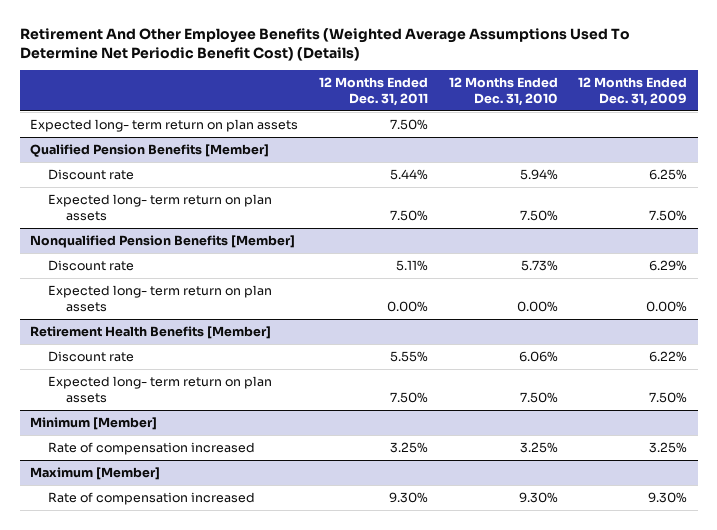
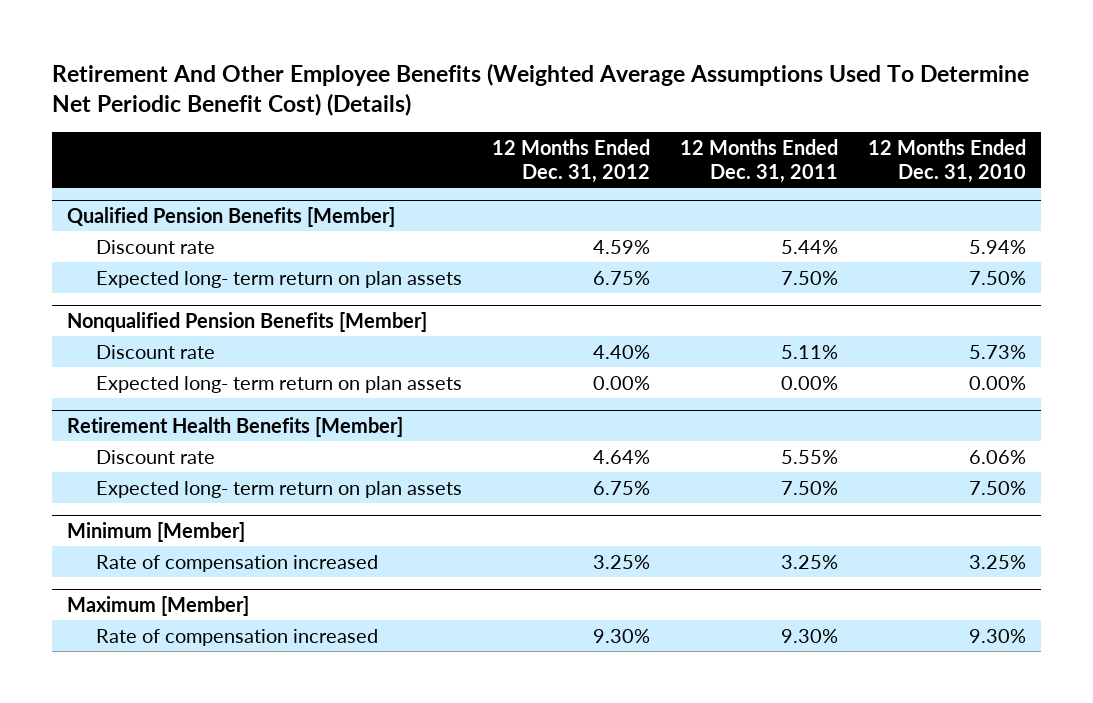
- | 12 Months Ended Dec. 31, 2011 | 12 Months Ended Dec. 31, 2010 | 12 Months Ended Dec. 31, 2009
+ | 12 Months Ended Dec. 31, 2012 | 12 Months Ended Dec. 31, 2011 | 12 Months Ended Dec. 31, 2010
- Expected long- term return on plan assets | 7.50% | |

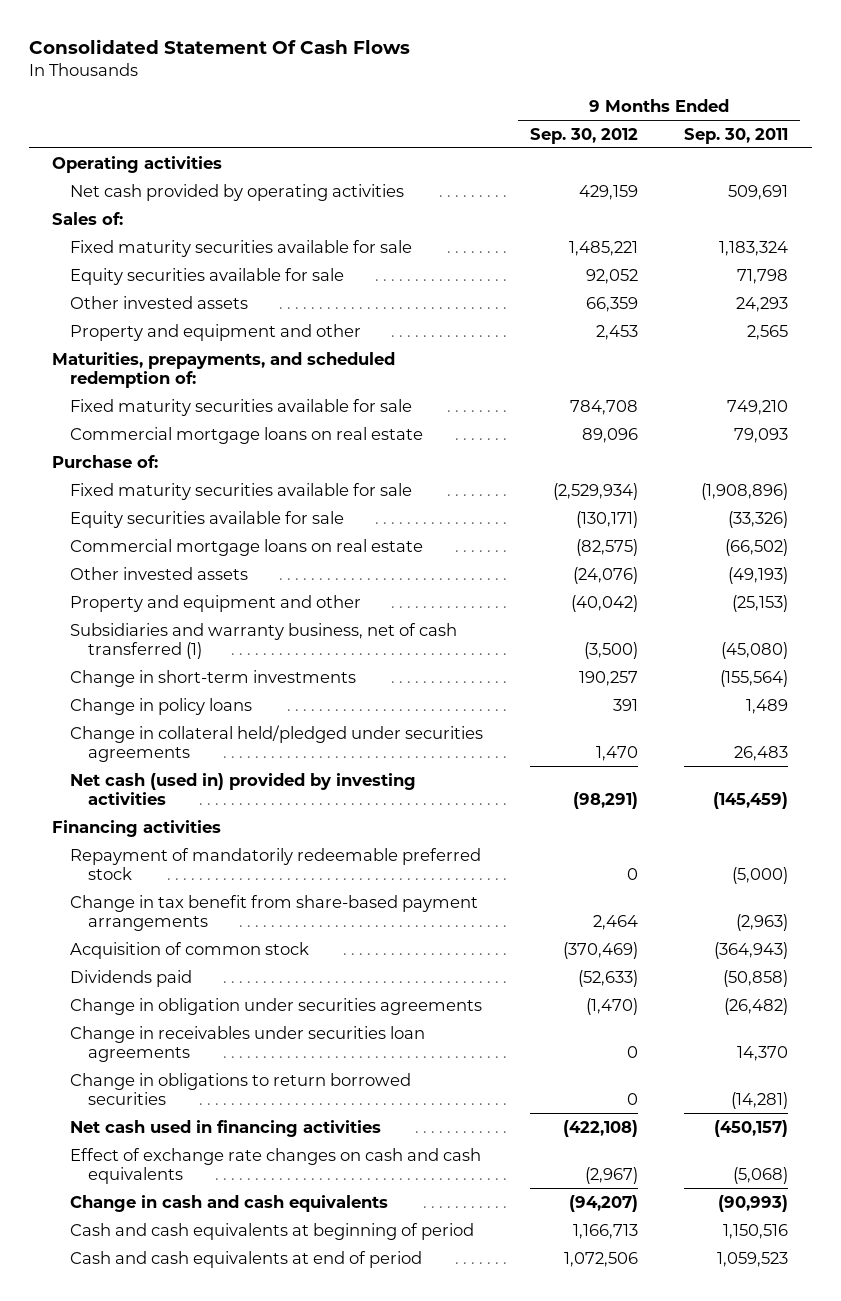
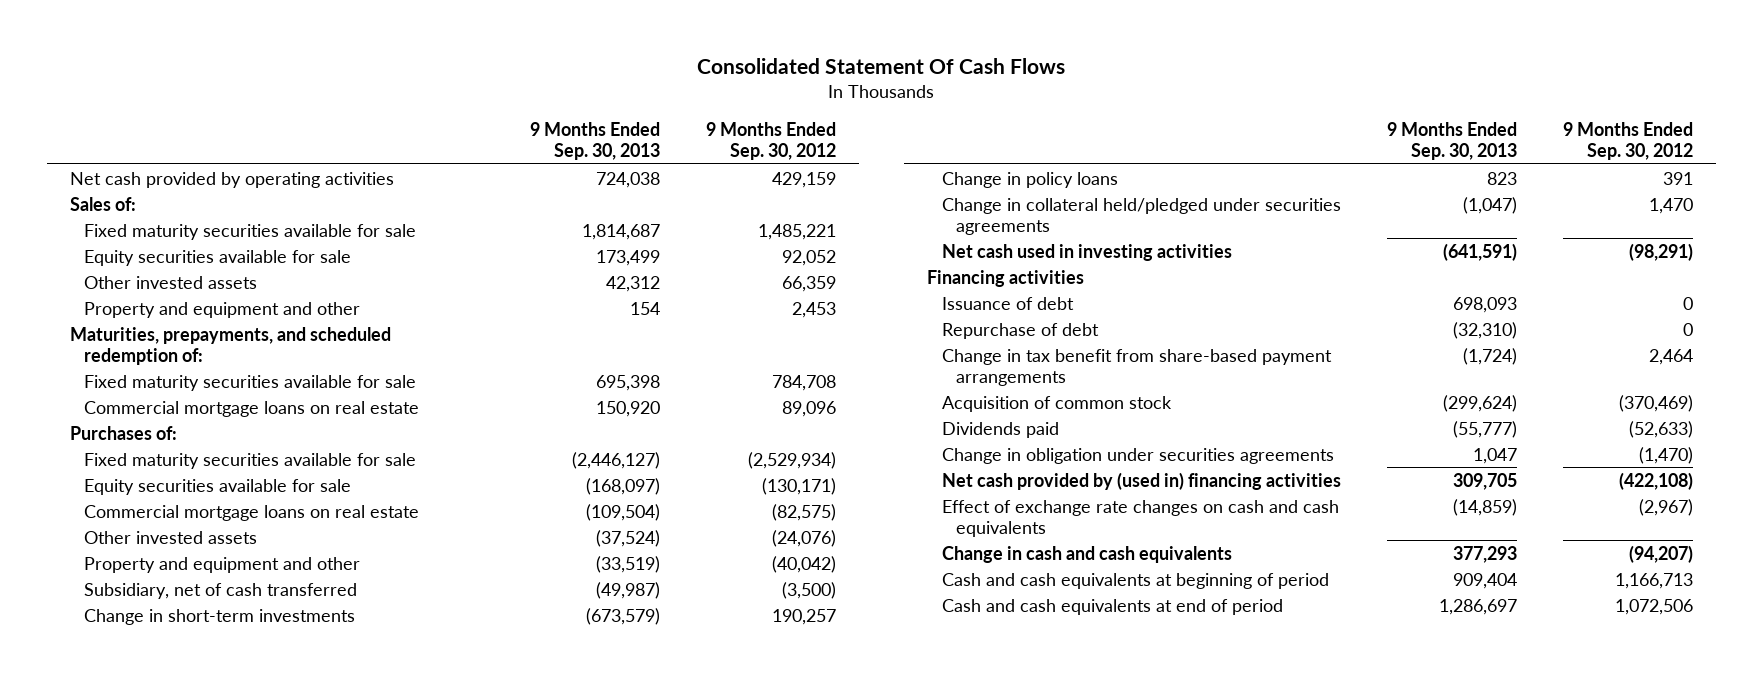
- | 9 Months Ended Sep. 30, 2012 | 9 Months Ended Sep. 30, 2011
+ | 9 Months Ended Sep. 30, 2013 | 9 Months Ended Sep. 30, 2012
- Operating activities
- Purchase of:
+ Purchases of:
- Subsidiaries and warranty business, net of cash transferred (1) | (3,500) | (45,080)
+ Subsidiary, net of cash transferred | (49,987) | (3,500)
- Net cash (used in) provided by investing activities | (98,291) | (145,459)
+ Net cash used in investing activities | (641,591) | (98,291)
- Repayment of mandatorily redeemable preferred stock | 0 | (5,000)
+ Issuance of debt | 698,093 | 0
+ Repurchase of debt | (32,310) | 0
- Change in receivables under securities loan agreements | 0 | 14,370
- Change in obligations to return borrowed securities | 0 | (14,281)
- Net cash used in financing activities | (422,108) | (450,157)
+ Net cash provided by (used in) financing activities | 309,705 | (422,108)

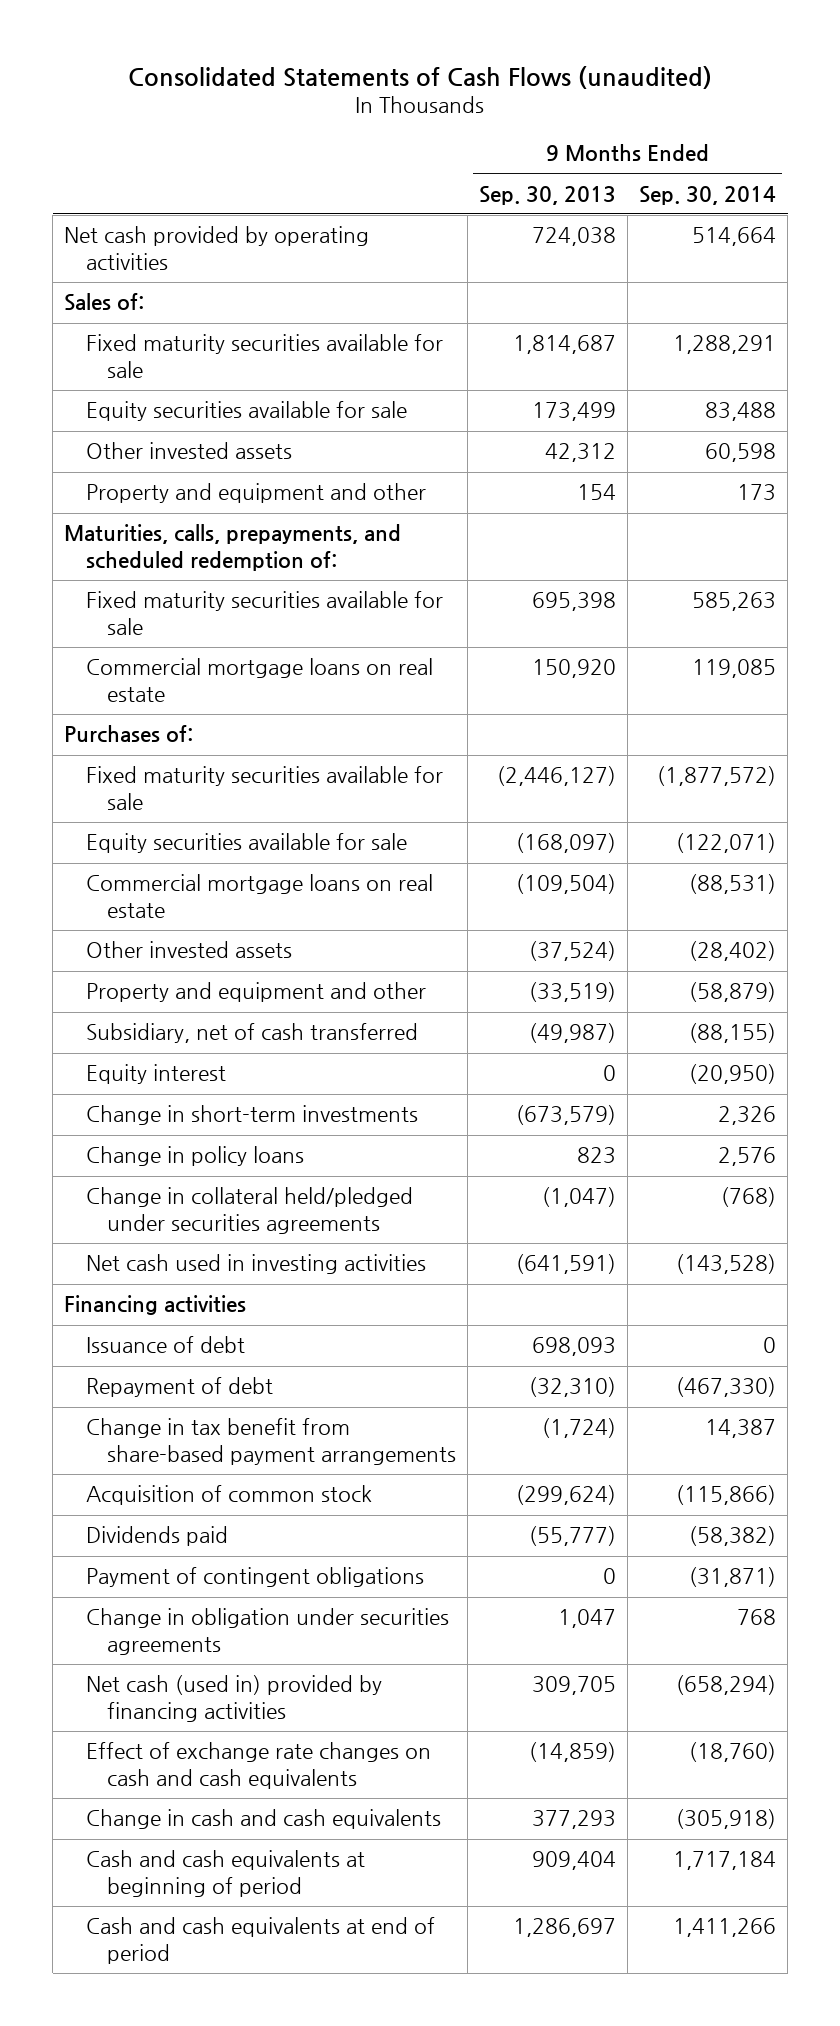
- Consolidated Statement Of Cash Flows
+ Consolidated Statements of Cash Flows (unaudited)
- | 9 Months Ended Sep. 30, 2013 | 9 Months Ended Sep. 30, 2012
+ | 9 Months Ended Sep. 30, 2013 | 9 Months Ended Sep. 30, 2014
- Maturities, prepayments, and scheduled redemption of:
+ Maturities, calls, prepayments, and scheduled redemption of:
+ Equity interest | 0 | (20,950)
- Repurchase of debt | (32,310) | 0
+ Repayment of debt | (32,310) | (467,330)
+ Payment of contingent obligations | 0 | (31,871)
- Net cash provided by (used in) financing activities | 309,705 | (422,108)
+ Net cash (used in) provided by financing activities | 309,705 | (658,294)

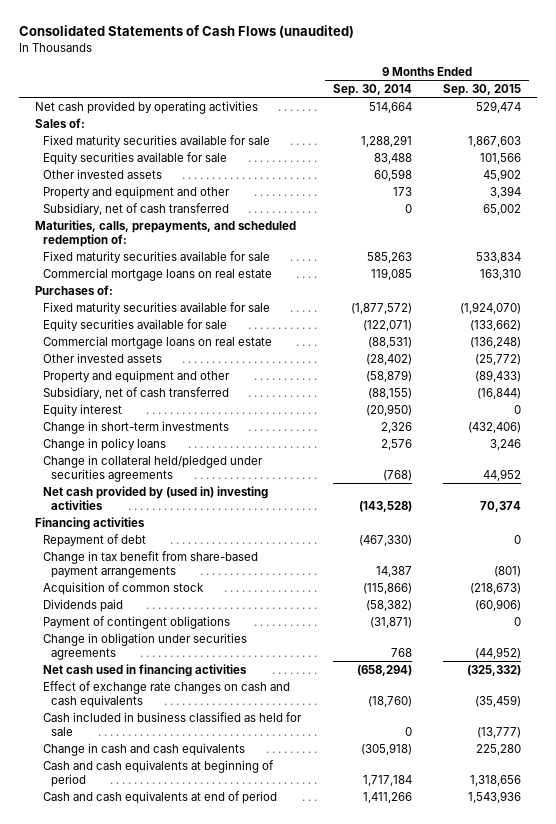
- | 9 Months Ended Sep. 30, 2013 | 9 Months Ended Sep. 30, 2014
+ | 9 Months Ended Sep. 30, 2014 | 9 Months Ended Sep. 30, 2015
+ Subsidiary, net of cash transferred | 0 | 65,002
- Net cash used in investing activities | (641,591) | (143,528)
+ Net cash provided by (used in) investing activities | (143,528) | 70,374
- Issuance of debt | 698,093 | 0
- Net cash (used in) provided by financing activities | 309,705 | (658,294)
+ Net cash used in financing activities | (658,294) | (325,332)
+ Cash included in business classified as held for sale | 0 | (13,777)

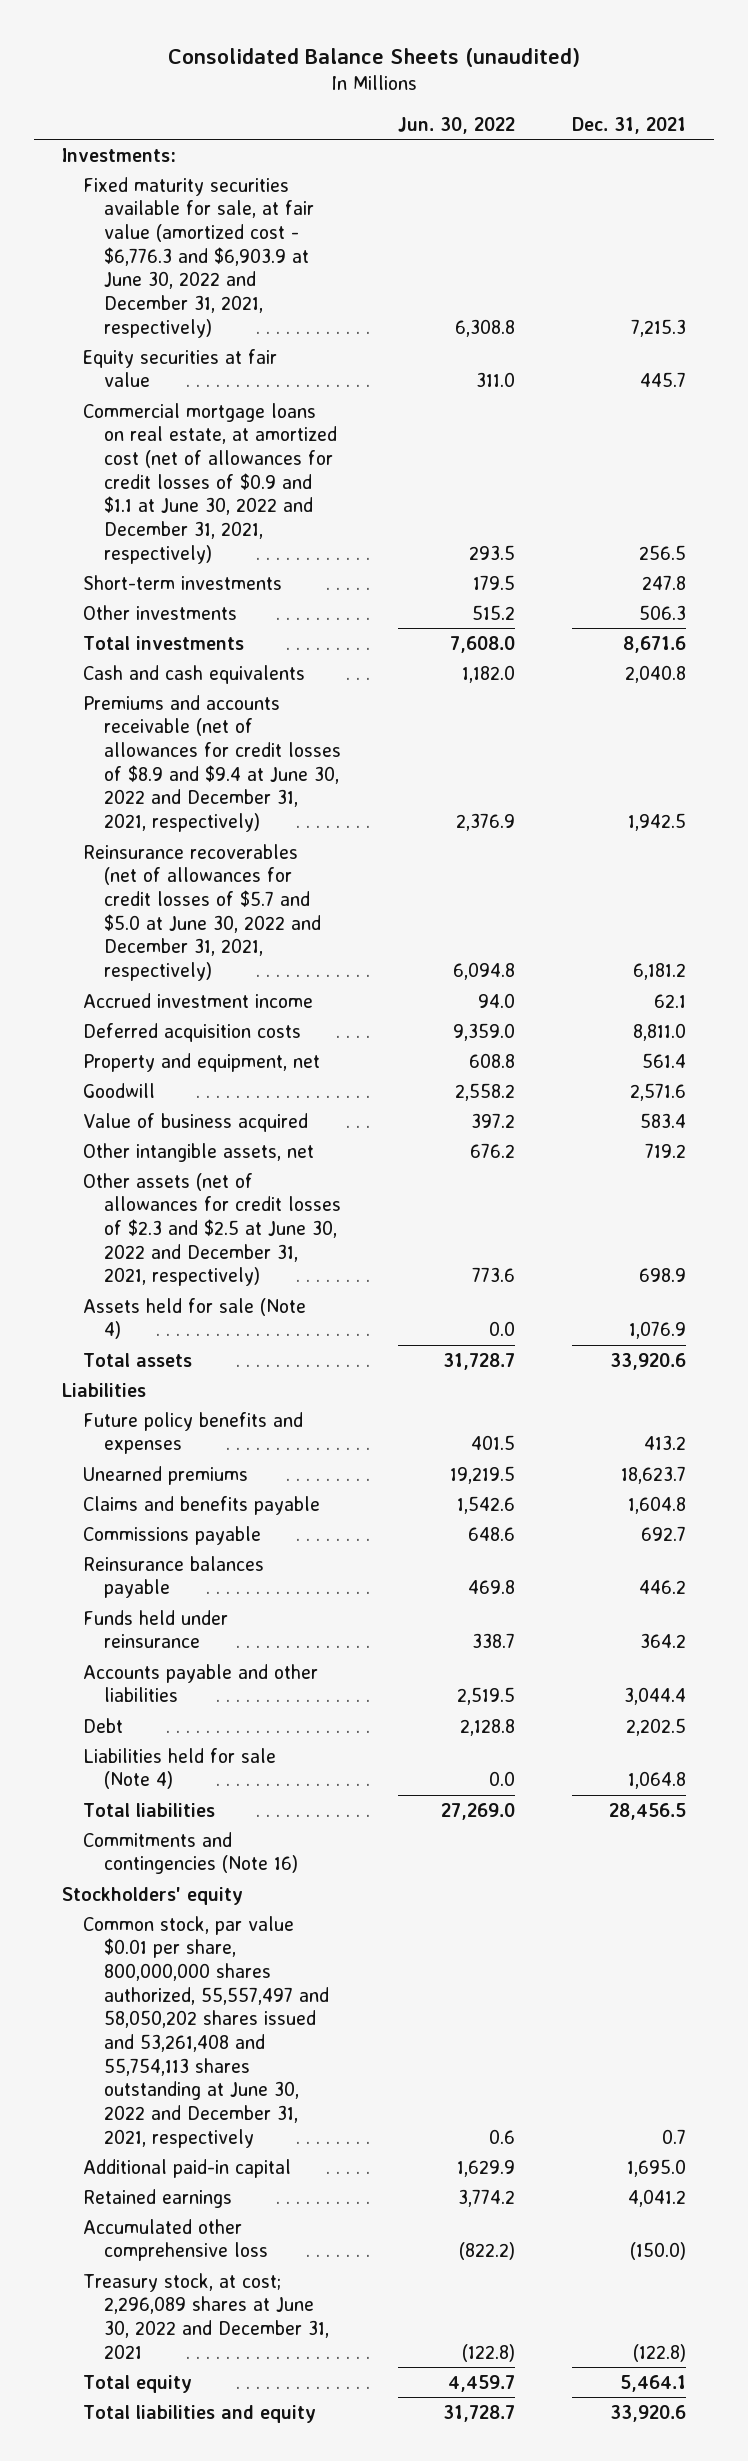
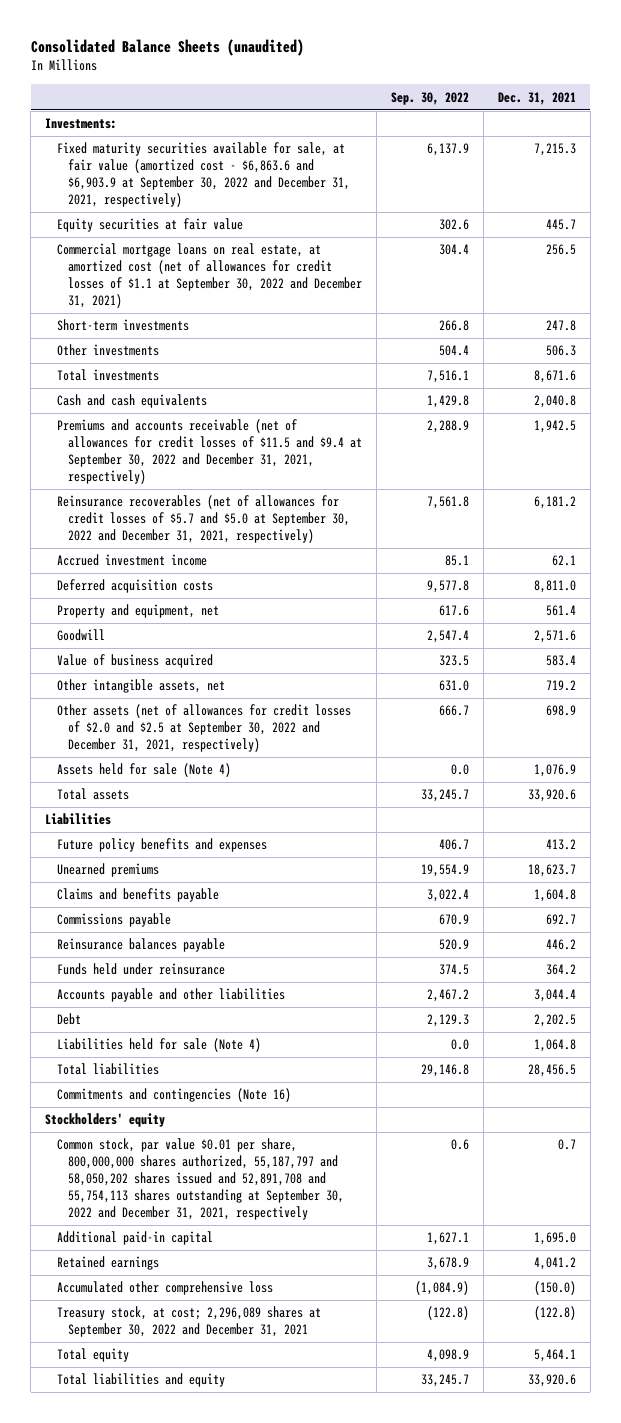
- | Jun. 30, 2022 | Dec. 31, 2021
+ | Sep. 30, 2022 | Dec. 31, 2021
- Fixed maturity securities available for sale, at fair value (amortized cost - $6,776.3 and $6,903.9 at June 30, 2022 and December 31, 2021, respectively) | 6,308.8 | 7,215.3
+ Fixed maturity securities available for sale, at fair value (amortized cost - $6,863.6 and $6,903.9 at September 30, 2022 and December 31, 2021, respectively) | 6,137.9 | 7,215.3
- Commercial mortgage loans on real estate, at amortized cost (net of allowances for credit losses of $0.9 and $1.1 at June 30, 2022 and December 31, 2021, respectively) | 293.5 | 256.5
+ Commercial mortgage loans on real estate, at amortized cost (net of allowances for credit losses of $1.1 at September 30, 2022 and December 31, 2021) | 304.4 | 256.5
- Premiums and accounts receivable (net of allowances for credit losses of $8.9 and $9.4 at June 30, 2022 and December 31, 2021, respectively) | 2,376.9 | 1,942.5
- Reinsurance recoverables (net of allowances for credit losses of $5.7 and $5.0 at June 30, 2022 and December 31, 2021, respectively) | 6,094.8 | 6,181.2
+ Premiums and accounts receivable (net of allowances for credit losses of $11.5 and $9.4 at September 30, 2022 and December 31, 2021, respectively) | 2,288.9 | 1,942.5
+ Reinsurance recoverables (net of allowances for credit losses of $5.7 and $5.0 at September 30, 2022 and December 31, 2021, respectively) | 7,561.8 | 6,181.2
- Other assets (net of allowances for credit losses of $2.3 and $2.5 at June 30, 2022 and December 31, 2021, respectively) | 773.6 | 698.9
+ Other assets (net of allowances for credit losses of $2.0 and $2.5 at September 30, 2022 and December 31, 2021, respectively) | 666.7 | 698.9
- Common stock, par value $0.01 per share, 800,000,000 shares authorized, 55,557,497 and 58,050,202 shares issued and 53,261,408 and 55,754,113 shares outstanding at June 30, 2022 and December 31, 2021, respectively | 0.6 | 0.7
+ Common stock, par value $0.01 per share, 800,000,000 shares authorized, 55,187,797 and 58,050,202 shares issued and 52,891,708 and 55,754,113 shares outstanding at September 30, 2022 and December 31, 2021, respectively | 0.6 | 0.7
- Treasury stock, at cost; 2,296,089 shares at June 30, 2022 and December 31, 2021 | (122.8) | (122.8)
+ Treasury stock, at cost; 2,296,089 shares at September 30, 2022 and December 31, 2021 | (122.8) | (122.8)

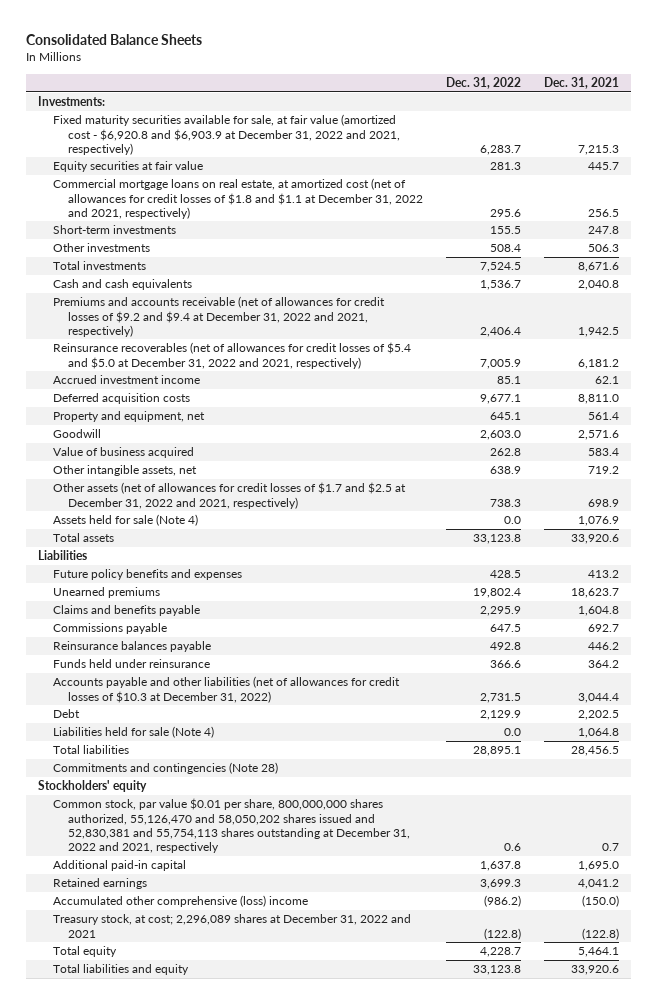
- Consolidated Balance Sheets (unaudited)
+ Consolidated Balance Sheets
- | Sep. 30, 2022 | Dec. 31, 2021
+ | Dec. 31, 2022 | Dec. 31, 2021
- Fixed maturity securities available for sale, at fair value (amortized cost - $6,863.6 and $6,903.9 at September 30, 2022 and December 31, 2021, respectively) | 6,137.9 | 7,215.3
+ Fixed maturity securities available for sale, at fair value (amortized cost - $6,920.8 and $6,903.9 at December 31, 2022 and 2021, respectively) | 6,283.7 | 7,215.3
- Commercial mortgage loans on real estate, at amortized cost (net of allowances for credit losses of $1.1 at September 30, 2022 and December 31, 2021) | 304.4 | 256.5
+ Commercial mortgage loans on real estate, at amortized cost (net of allowances for credit losses of $1.8 and $1.1 at December 31, 2022 and 2021, respectively) | 295.6 | 256.5
- Premiums and accounts receivable (net of allowances for credit losses of $11.5 and $9.4 at September 30, 2022 and December 31, 2021, respectively) | 2,288.9 | 1,942.5
- Reinsurance recoverables (net of allowances for credit losses of $5.7 and $5.0 at September 30, 2022 and December 31, 2021, respectively) | 7,561.8 | 6,181.2
+ Premiums and accounts receivable (net of allowances for credit losses of $9.2 and $9.4 at December 31, 2022 and 2021, respectively) | 2,406.4 | 1,942.5
+ Reinsurance recoverables (net of allowances for credit losses of $5.4 and $5.0 at December 31, 2022 and 2021, respectively) | 7,005.9 | 6,181.2
- Other assets (net of allowances for credit losses of $2.0 and $2.5 at September 30, 2022 and December 31, 2021, respectively) | 666.7 | 698.9
+ Other assets (net of allowances for credit losses of $1.7 and $2.5 at December 31, 2022 and 2021, respectively) | 738.3 | 698.9
- Accounts payable and other liabilities | 2,467.2 | 3,044.4
+ Accounts payable and other liabilities (net of allowances for credit losses of $10.3 at December 31, 2022) | 2,731.5 | 3,044.4
- Commitments and contingencies (Note 16)
+ Commitments and contingencies (Note 28)
- Common stock, par value $0.01 per share, 800,000,000 shares authorized, 55,187,797 and 58,050,202 shares issued and 52,891,708 and 55,754,113 shares outstanding at September 30, 2022 and December 31, 2021, respectively | 0.6 | 0.7
+ Common stock, par value $0.01 per share, 800,000,000 shares authorized, 55,126,470 and 58,050,202 shares issued and 52,830,381 and 55,754,113 shares outstanding at December 31, 2022 and 2021, respectively | 0.6 | 0.7
- Accumulated other comprehensive loss | (1,084.9) | (150.0)
- Treasury stock, at cost; 2,296,089 shares at September 30, 2022 and December 31, 2021 | (122.8) | (122.8)
+ Accumulated other comprehensive (loss) income | (986.2) | (150.0)
+ Treasury stock, at cost; 2,296,089 shares at December 31, 2022 and 2021 | (122.8) | (122.8)

